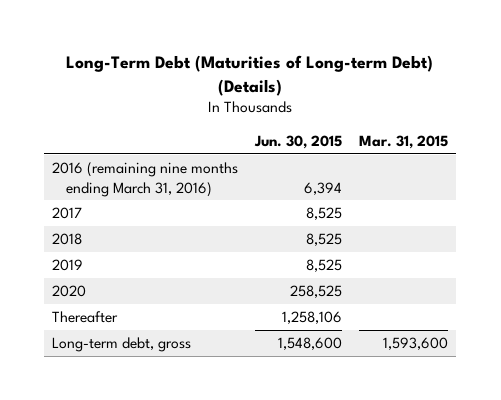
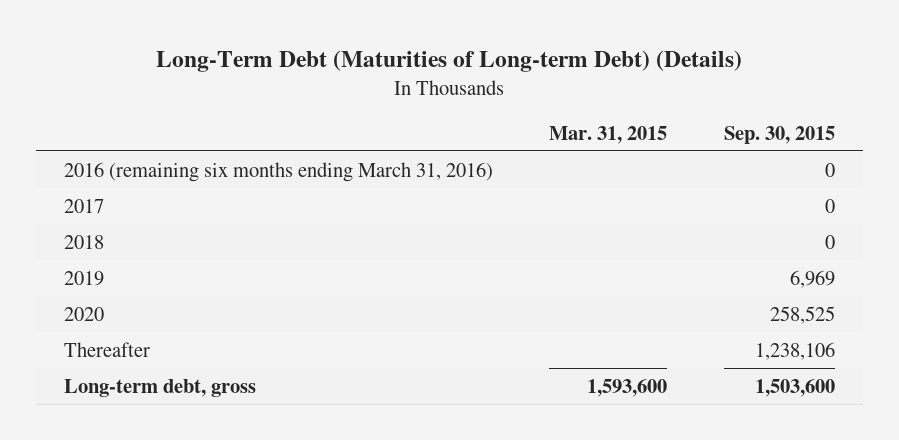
- | Jun. 30, 2015 | Mar. 31, 2015
+ | Mar. 31, 2015 | Sep. 30, 2015
- 2016 (remaining nine months ending March 31, 2016) | 6,394 |
+ 2016 (remaining six months ending March 31, 2016) | | 0

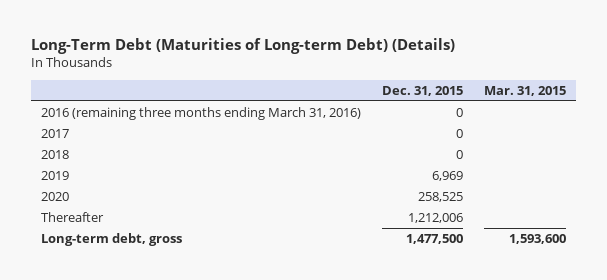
- | Mar. 31, 2015 | Sep. 30, 2015
+ | Dec. 31, 2015 | Mar. 31, 2015
- 2016 (remaining six months ending March 31, 2016) | | 0
+ 2016 (remaining three months ending March 31, 2016) | 0 |

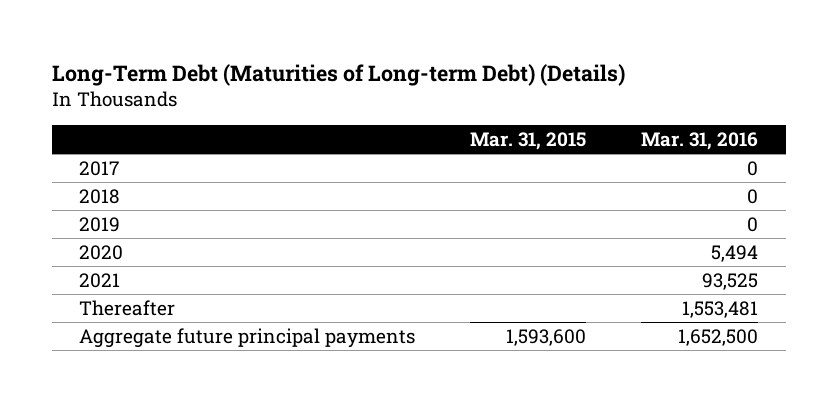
- | Dec. 31, 2015 | Mar. 31, 2015
+ | Mar. 31, 2015 | Mar. 31, 2016
- 2016 (remaining three months ending March 31, 2016) | 0 |
+ 2021 | | 93,525
- Long-term debt, gross | 1,477,500 | 1,593,600
+ Aggregate future principal payments | 1,593,600 | 1,652,500

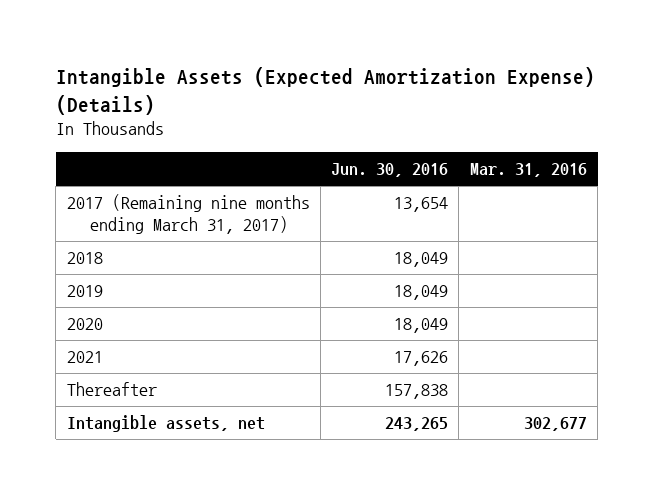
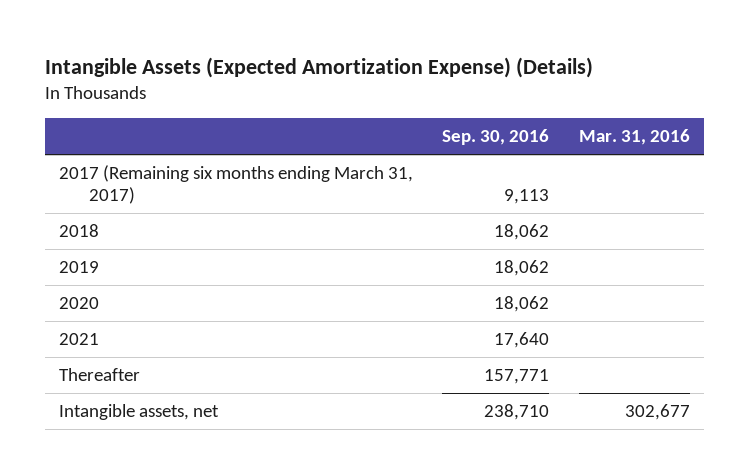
- | Jun. 30, 2016 | Mar. 31, 2016
+ | Sep. 30, 2016 | Mar. 31, 2016
- 2017 (Remaining nine months ending March 31, 2017) | 13,654 |
+ 2017 (Remaining six months ending March 31, 2017) | 9,113 |

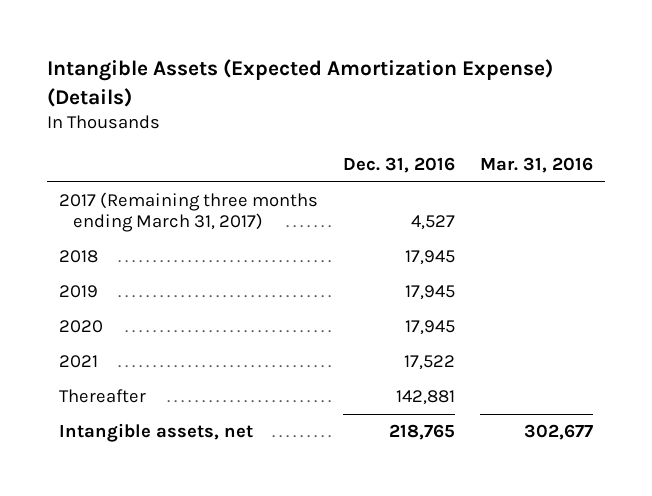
- | Sep. 30, 2016 | Mar. 31, 2016
+ | Dec. 31, 2016 | Mar. 31, 2016
- 2017 (Remaining six months ending March 31, 2017) | 9,113 |
+ 2017 (Remaining three months ending March 31, 2017) | 4,527 |

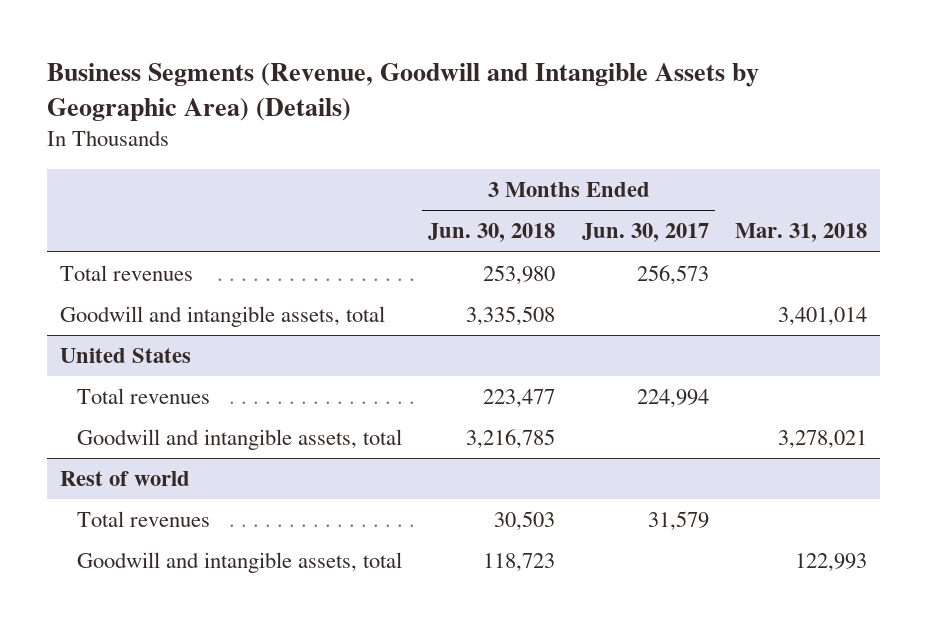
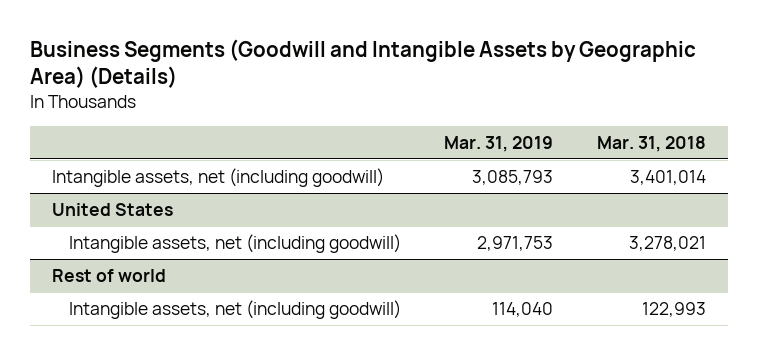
- Business Segments (Revenue, Goodwill and Intangible Assets by Geographic Area) (Details)
+ Business Segments (Goodwill and Intangible Assets by Geographic Area) (Details)
- | 3 Months Ended Jun. 30, 2018 | 3 Months Ended Jun. 30, 2017 | Mar. 31, 2018
+ | Mar. 31, 2019 | Mar. 31, 2018
- Total revenues | 253,980 | 256,573 |
- Goodwill and intangible assets, total | 3,335,508 | | 3,401,014
+ Intangible assets, net (including goodwill) | 3,085,793 | 3,401,014
@ United States
- Total revenues | 223,477 | 224,994 |
- Goodwill and intangible assets, total | 3,216,785 | | 3,278,021
+ Intangible assets, net (including goodwill) | 2,971,753 | 3,278,021
@ Rest of world
- Total revenues | 30,503 | 31,579 |
- Goodwill and intangible assets, total | 118,723 | | 122,993
+ Intangible assets, net (including goodwill) | 114,040 | 122,993

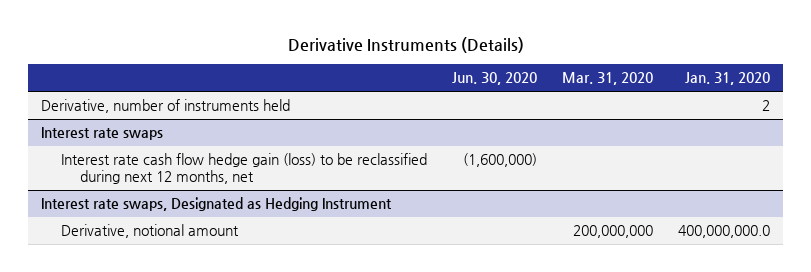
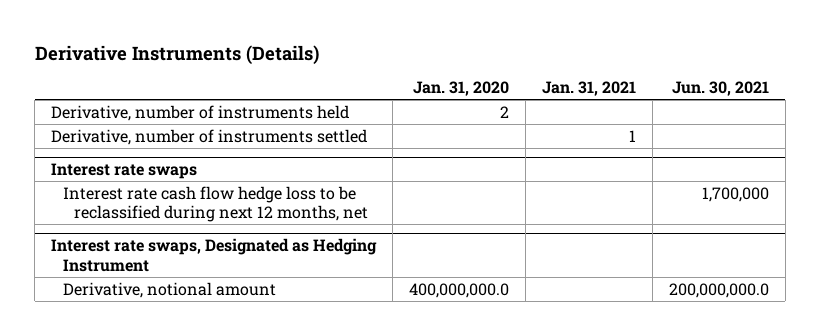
- | Jun. 30, 2020 | Mar. 31, 2020 | Jan. 31, 2020
+ | Jan. 31, 2020 | Jan. 31, 2021 | Jun. 30, 2021
+ Derivative, number of instruments settled | | 1 |
@ Interest rate swaps
- Interest rate cash flow hedge gain (loss) to be reclassified during next 12 months, net | (1,600,000) | |
+ Interest rate cash flow hedge loss to be reclassified during next 12 months, net | | | 1,700,000

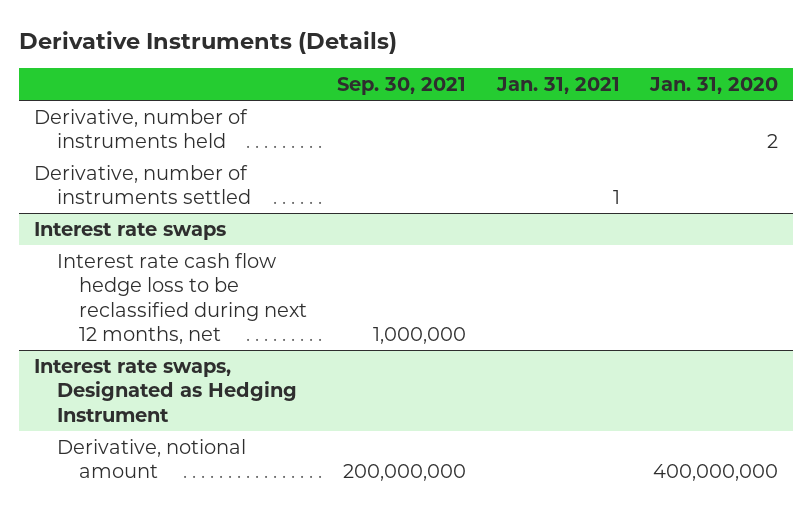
- | Jan. 31, 2020 | Jan. 31, 2021 | Jun. 30, 2021
+ | Sep. 30, 2021 | Jan. 31, 2021 | Jan. 31, 2020
@ Interest rate swaps, Designated as Hedging Instrument
- Derivative, notional amount | 400,000,000.0 | | 200,000,000.0
+ Derivative, notional amount | 200,000,000 | | 400,000,000

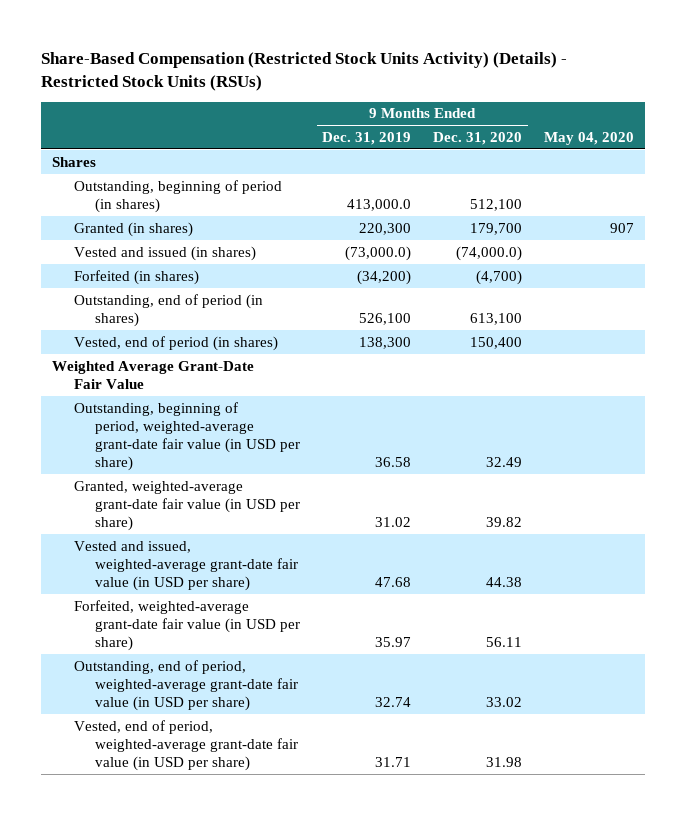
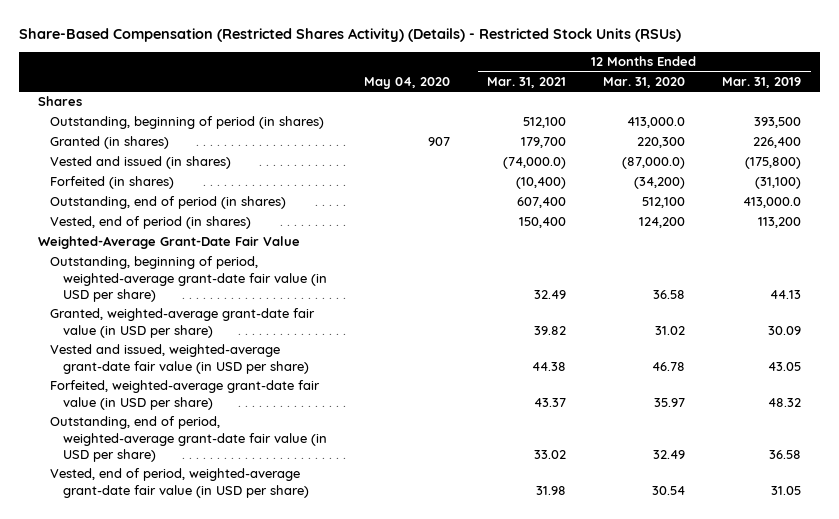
- Share-Based Compensation (Restricted Stock Units Activity) (Details) - Restricted Stock Units (RSUs)
+ Share-Based Compensation (Restricted Shares Activity) (Details) - Restricted Stock Units (RSUs)
- | 9 Months Ended Dec. 31, 2019 | 9 Months Ended Dec. 31, 2020 | May 04, 2020
+ | May 04, 2020 | 12 Months Ended Mar. 31, 2021 | 12 Months Ended Mar. 31, 2020 | 12 Months Ended Mar. 31, 2019
- Weighted Average Grant-Date Fair Value
+ Weighted-Average Grant-Date Fair Value

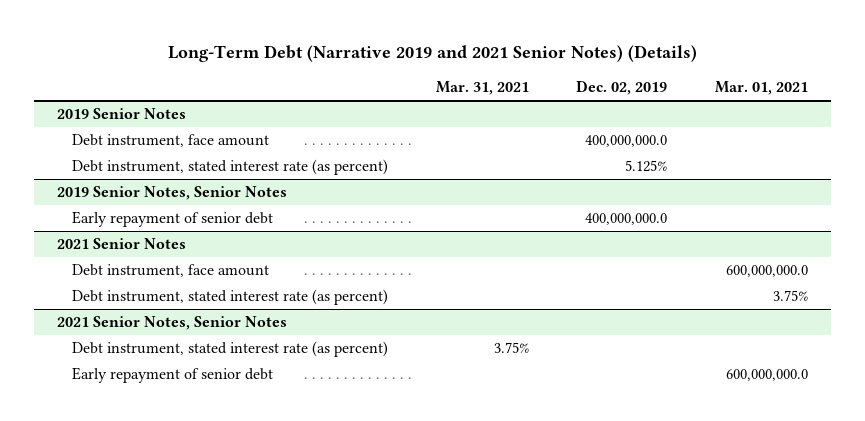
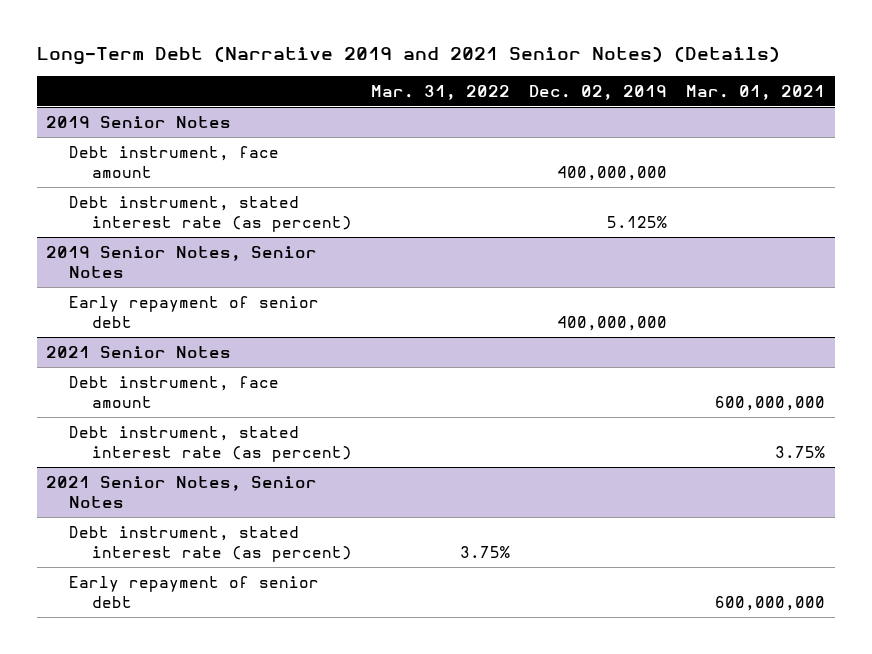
- | Mar. 31, 2021 | Dec. 02, 2019 | Mar. 01, 2021
+ | Mar. 31, 2022 | Dec. 02, 2019 | Mar. 01, 2021
@ 2019 Senior Notes
- Debt instrument, face amount | | 400,000,000.0 |
+ Debt instrument, face amount | | 400,000,000 |
@ 2019 Senior Notes, Senior Notes
- Early repayment of senior debt | | 400,000,000.0 |
+ Early repayment of senior debt | | 400,000,000 |
@ 2021 Senior Notes
- Debt instrument, face amount | | | 600,000,000.0
+ Debt instrument, face amount | | | 600,000,000
@ 2021 Senior Notes, Senior Notes
- Early repayment of senior debt | | | 600,000,000.0
+ Early repayment of senior debt | | | 600,000,000

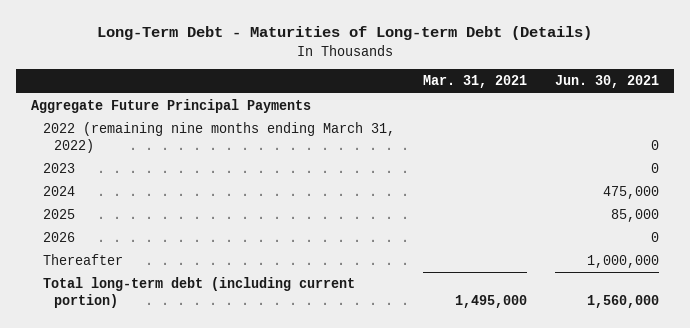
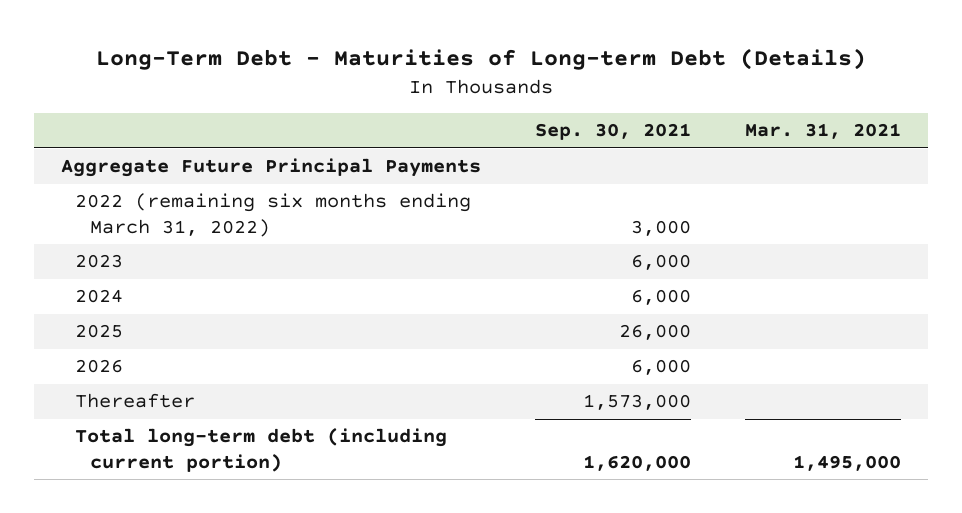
- | Mar. 31, 2021 | Jun. 30, 2021
+ | Sep. 30, 2021 | Mar. 31, 2021
- 2022 (remaining nine months ending March 31, 2022) | | 0
+ 2022 (remaining six months ending March 31, 2022) | 3,000 |

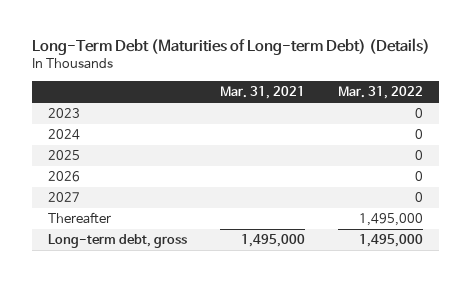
- Long-Term Debt - Maturities of Long-term Debt (Details)
+ Long-Term Debt (Maturities of Long-term Debt) (Details)
- | Sep. 30, 2021 | Mar. 31, 2021
+ | Mar. 31, 2021 | Mar. 31, 2022
- Aggregate Future Principal Payments
- 2022 (remaining six months ending March 31, 2022) | 3,000 |
+ 2027 | | 0
- Total long-term debt (including current portion) | 1,620,000 | 1,495,000
+ Long-term debt, gross | 1,495,000 | 1,495,000

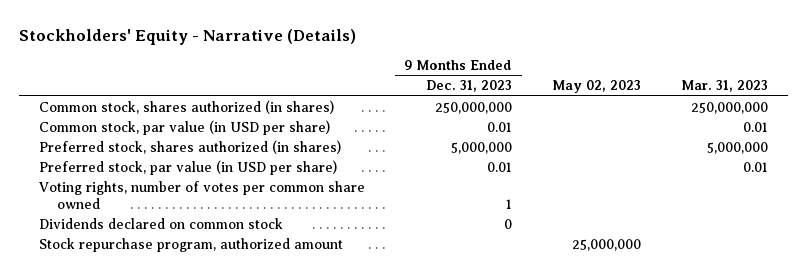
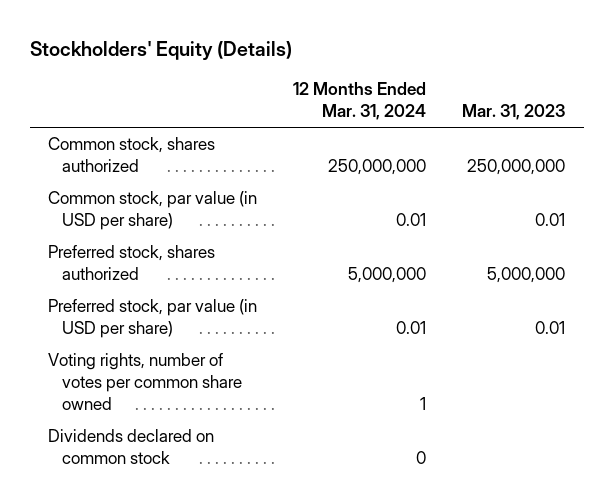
- Stockholders' Equity - Narrative (Details)
+ Stockholders' Equity (Details)
- | 9 Months Ended Dec. 31, 2023 | May 02, 2023 | Mar. 31, 2023
+ | 12 Months Ended Mar. 31, 2024 | Mar. 31, 2023
- Common stock, shares authorized (in shares) | 250,000,000 | | 250,000,000
+ Common stock, shares authorized | 250,000,000 | 250,000,000
- Preferred stock, shares authorized (in shares) | 5,000,000 | | 5,000,000
+ Preferred stock, shares authorized | 5,000,000 | 5,000,000
- Stock repurchase program, authorized amount | | 25,000,000 |

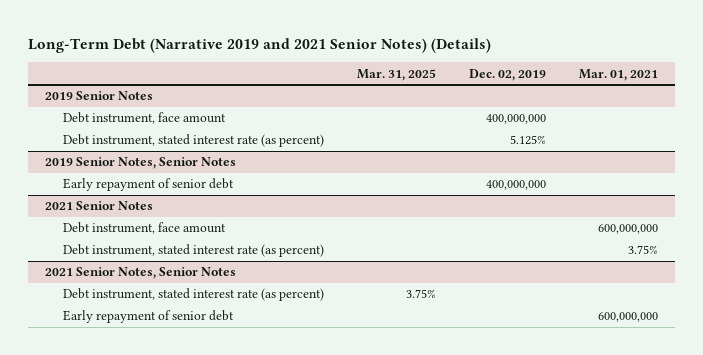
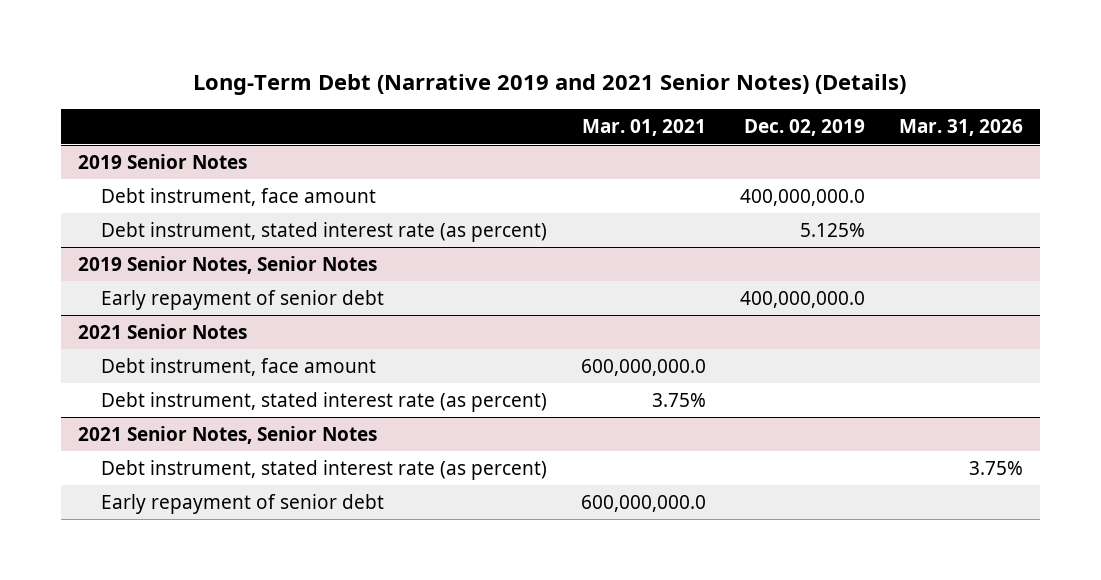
- | Mar. 31, 2025 | Dec. 02, 2019 | Mar. 01, 2021
+ | Mar. 01, 2021 | Dec. 02, 2019 | Mar. 31, 2026
@ 2019 Senior Notes
- Debt instrument, face amount | | 400,000,000 |
+ Debt instrument, face amount | | 400,000,000.0 |
@ 2019 Senior Notes, Senior Notes
- Early repayment of senior debt | | 400,000,000 |
+ Early repayment of senior debt | | 400,000,000.0 |
@ 2021 Senior Notes
- Debt instrument, face amount | | | 600,000,000
+ Debt instrument, face amount | 600,000,000.0 | |
@ 2021 Senior Notes, Senior Notes
- Early repayment of senior debt | | | 600,000,000
+ Early repayment of senior debt | 600,000,000.0 | |

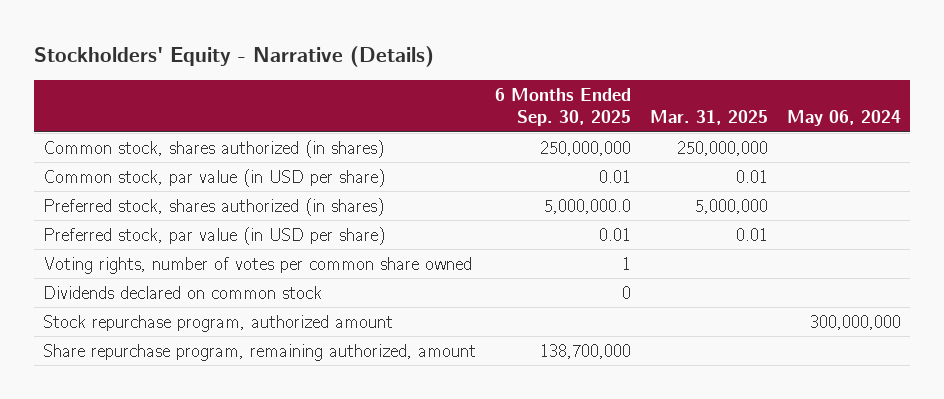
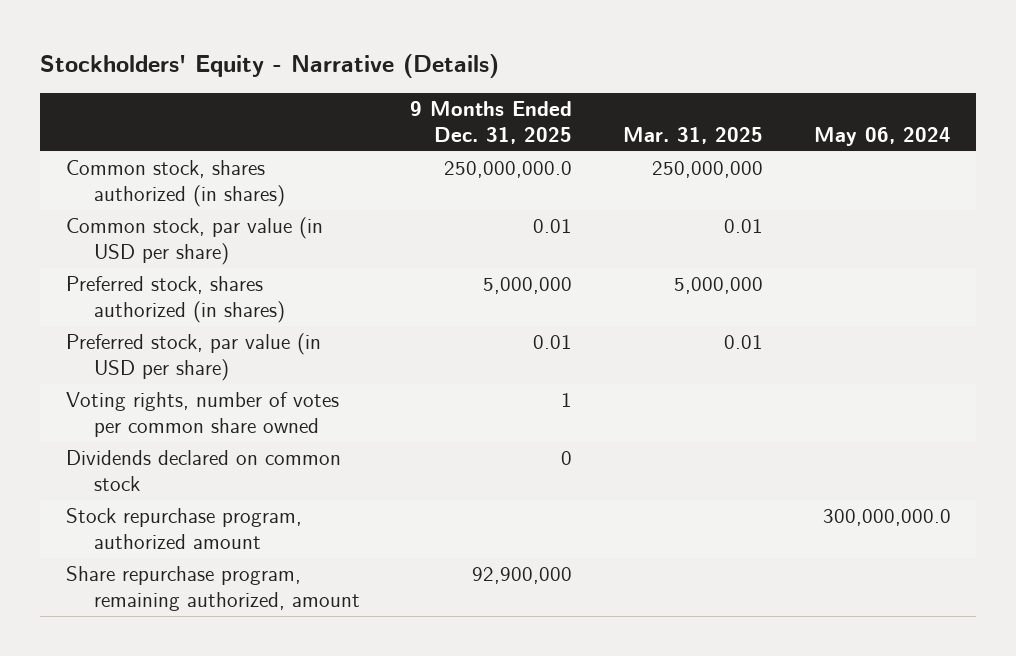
- | 6 Months Ended Sep. 30, 2025 | Mar. 31, 2025 | May 06, 2024
+ | 9 Months Ended Dec. 31, 2025 | Mar. 31, 2025 | May 06, 2024
- Stock repurchase program, authorized amount | | | 300,000,000
+ Stock repurchase program, authorized amount | | | 300,000,000.0

